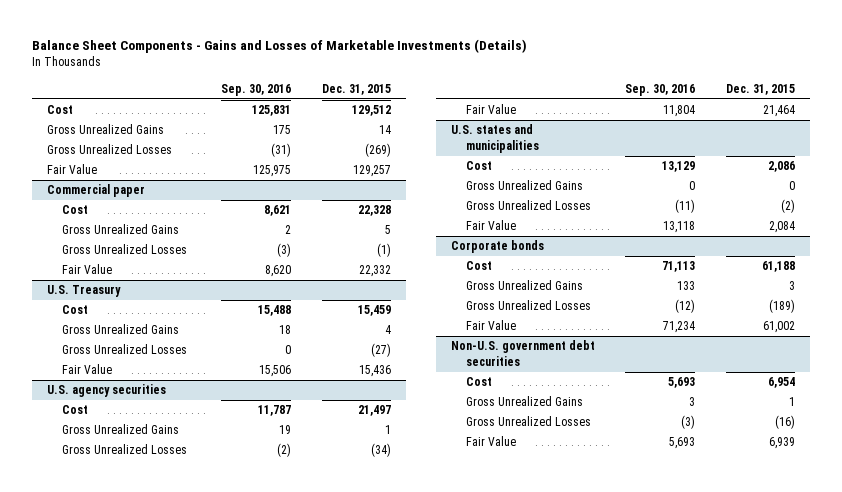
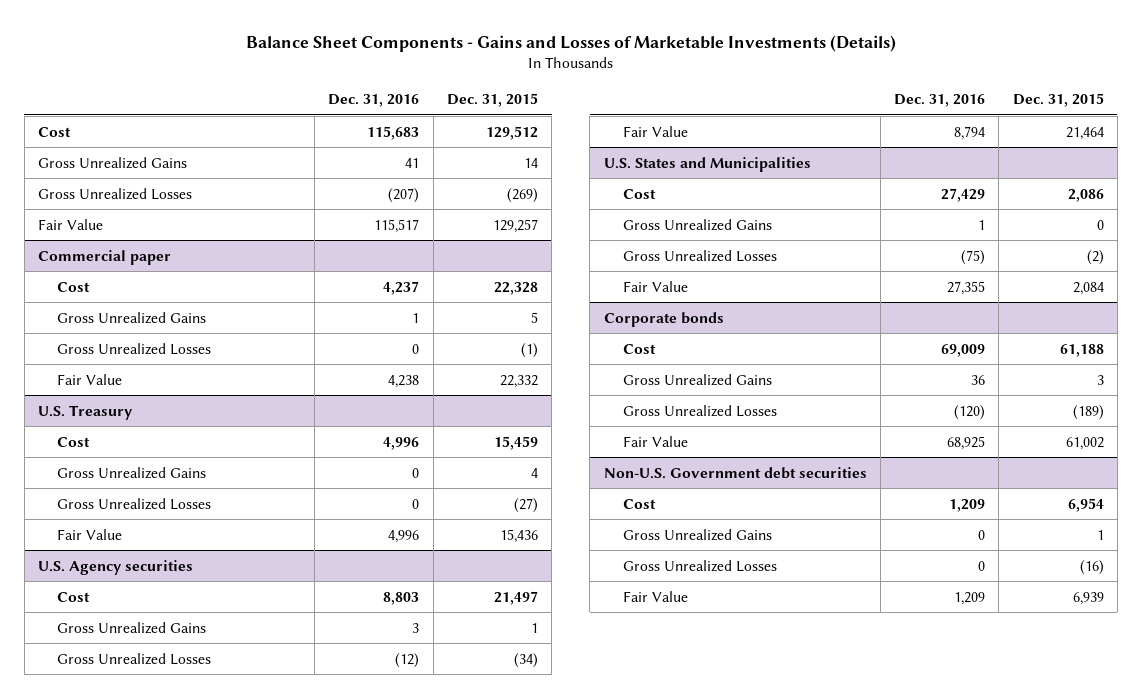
- | Sep. 30, 2016 | Dec. 31, 2015
+ | Dec. 31, 2016 | Dec. 31, 2015
- U.S. agency securities
+ U.S. Agency securities
- U.S. states and municipalities
+ U.S. States and Municipalities
- Non-U.S. government debt securities
+ Non-U.S. Government debt securities

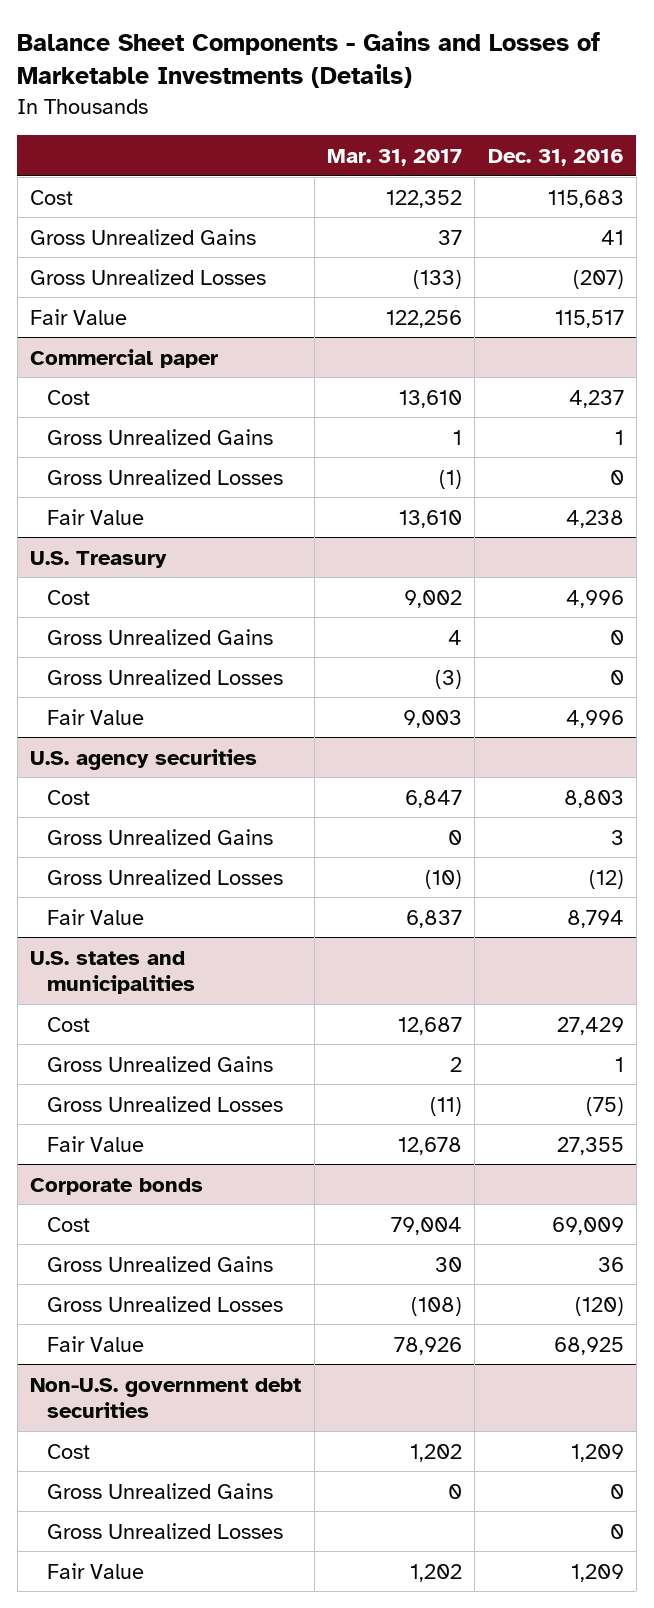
- | Dec. 31, 2016 | Dec. 31, 2015
+ | Mar. 31, 2017 | Dec. 31, 2016
- U.S. Agency securities
+ U.S. agency securities
- U.S. States and Municipalities
+ U.S. states and municipalities
- Non-U.S. Government debt securities
+ Non-U.S. government debt securities

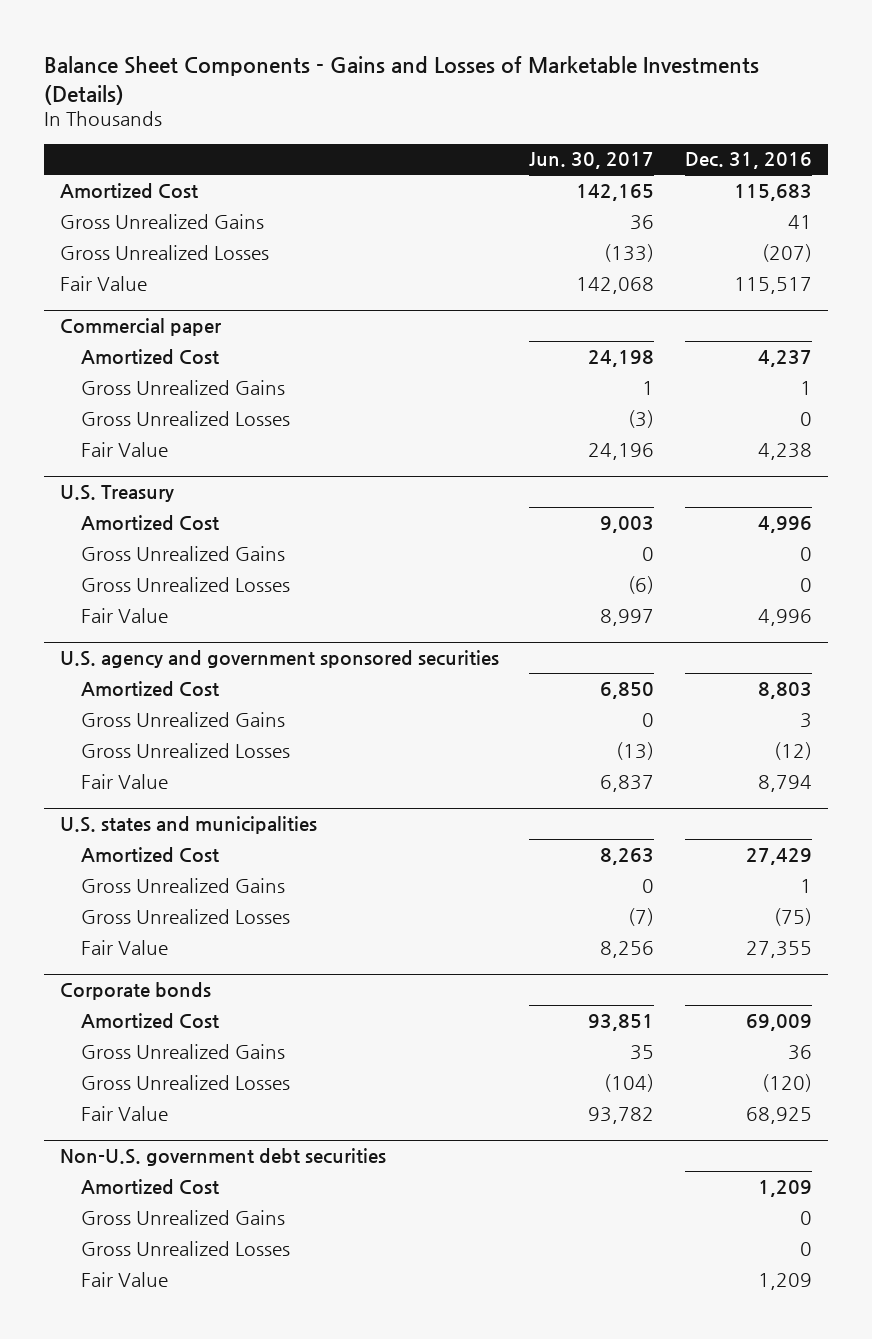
- | Mar. 31, 2017 | Dec. 31, 2016
+ | Jun. 30, 2017 | Dec. 31, 2016
- Cost | 122,352 | 115,683
+ Amortized Cost | 142,165 | 115,683
@ Commercial paper
- Cost | 13,610 | 4,237
+ Amortized Cost | 24,198 | 4,237
@ U.S. Treasury
- Cost | 9,002 | 4,996
+ Amortized Cost | 9,003 | 4,996
- U.S. agency securities
- Cost | 6,847 | 8,803
+ U.S. agency and government sponsored securities
+ Amortized Cost | 6,850 | 8,803
@ U.S. states and municipalities
- Cost | 12,687 | 27,429
+ Amortized Cost | 8,263 | 27,429
@ Corporate bonds
- Cost | 79,004 | 69,009
+ Amortized Cost | 93,851 | 69,009
@ Non-U.S. government debt securities
- Cost | 1,202 | 1,209
+ Amortized Cost | | 1,209

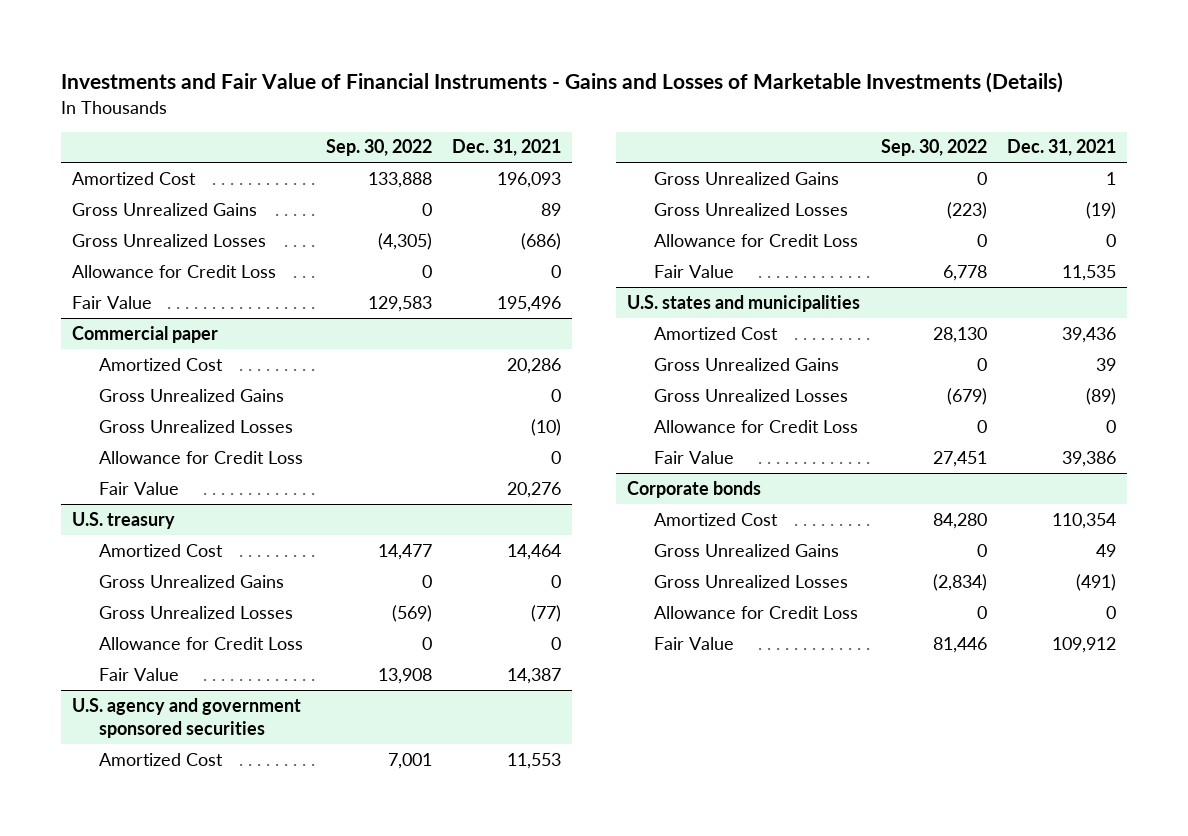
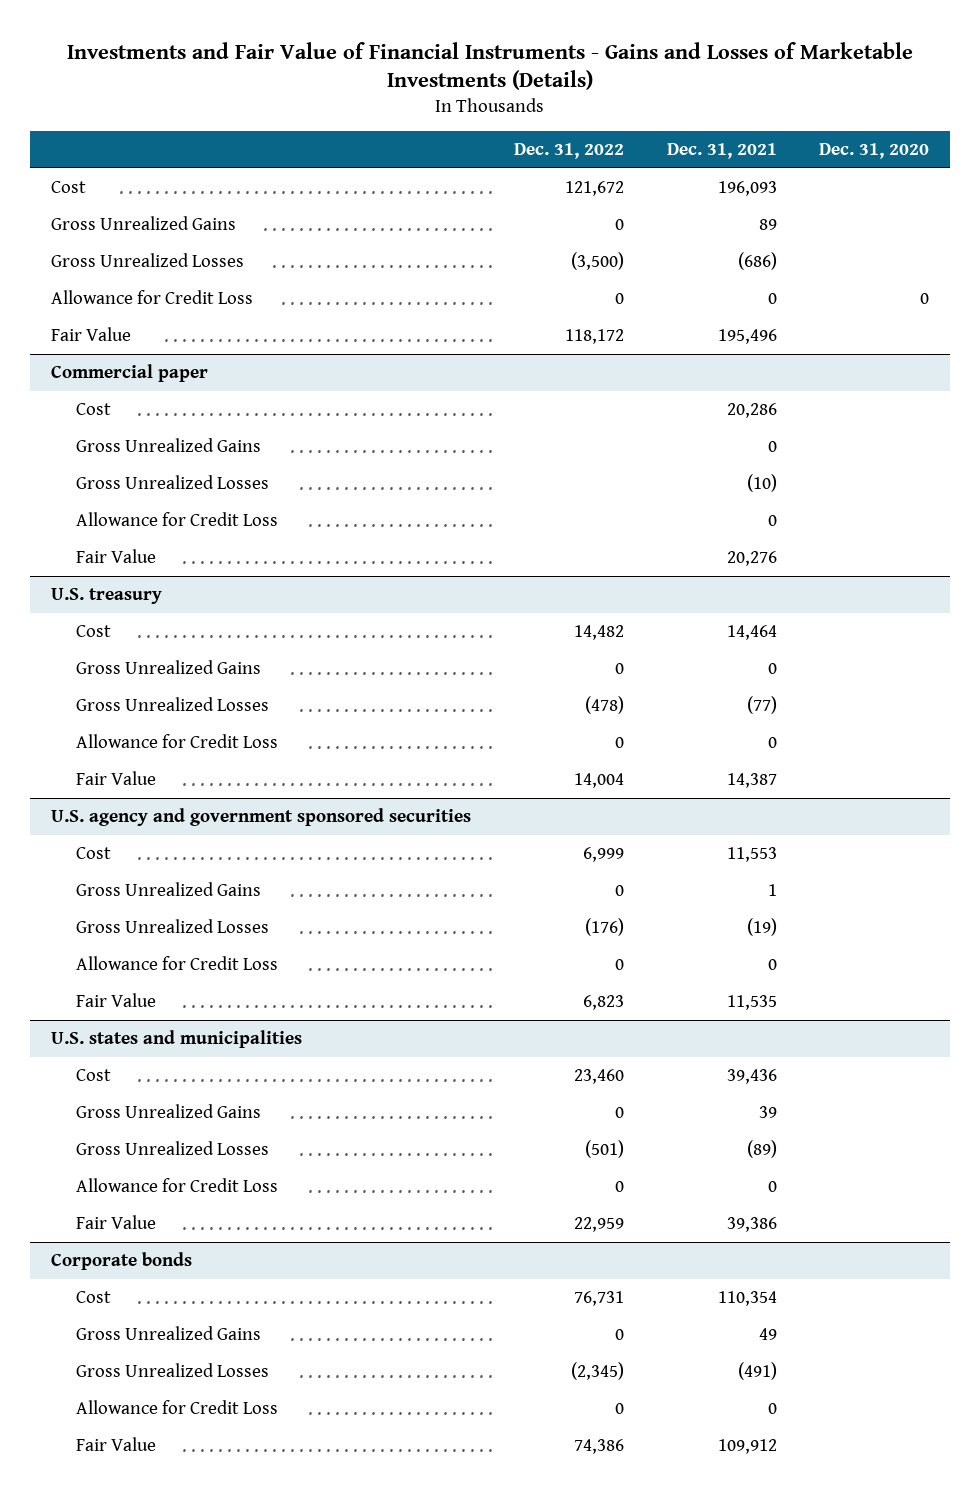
- | Sep. 30, 2022 | Dec. 31, 2021
+ | Dec. 31, 2022 | Dec. 31, 2021 | Dec. 31, 2020
- Amortized Cost | 133,888 | 196,093
+ Cost | 121,672 | 196,093 |
@ Commercial paper
- Amortized Cost | | 20,286
+ Cost | | 20,286 |
@ U.S. treasury
- Amortized Cost | 14,477 | 14,464
+ Cost | 14,482 | 14,464 |
@ U.S. agency and government sponsored securities
- Amortized Cost | 7,001 | 11,553
+ Cost | 6,999 | 11,553 |
@ U.S. states and municipalities
- Amortized Cost | 28,130 | 39,436
+ Cost | 23,460 | 39,436 |
@ Corporate bonds
- Amortized Cost | 84,280 | 110,354
+ Cost | 76,731 | 110,354 |

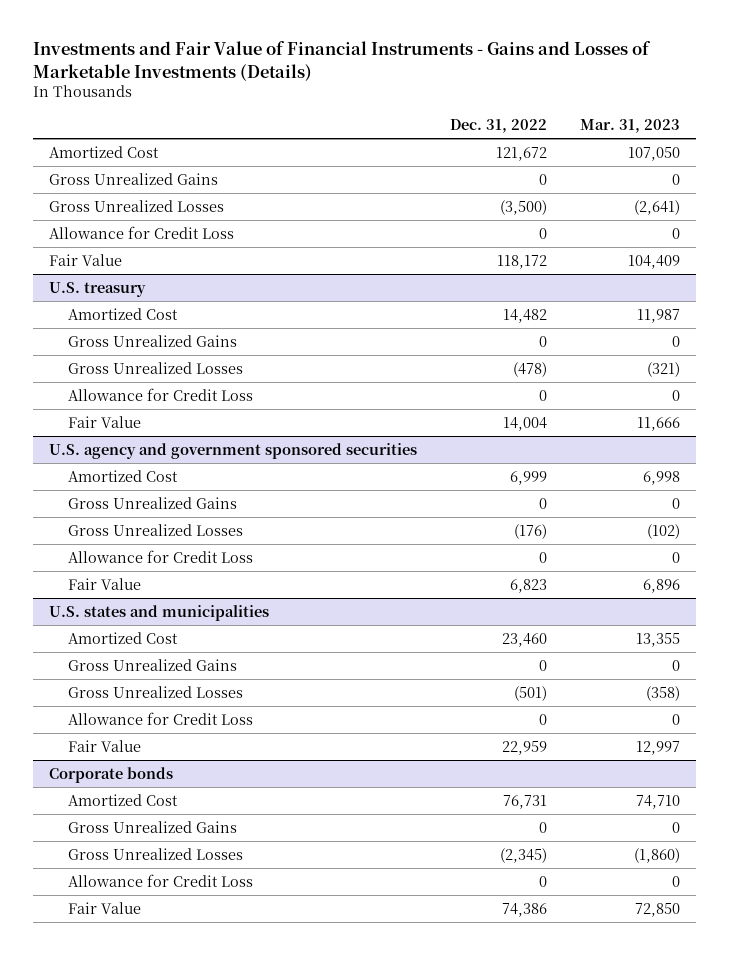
- | Dec. 31, 2022 | Dec. 31, 2021 | Dec. 31, 2020
+ | Dec. 31, 2022 | Mar. 31, 2023
- Cost | 121,672 | 196,093 |
+ Amortized Cost | 121,672 | 107,050
- Commercial paper
- Cost | | 20,286 |
- Gross Unrealized Gains | | 0 |
- Gross Unrealized Losses | | (10) |
- Allowance for Credit Loss | | 0 |
- Fair Value | | 20,276 |
@ U.S. treasury
- Cost | 14,482 | 14,464 |
+ Amortized Cost | 14,482 | 11,987
@ U.S. agency and government sponsored securities
- Cost | 6,999 | 11,553 |
+ Amortized Cost | 6,999 | 6,998
@ U.S. states and municipalities
- Cost | 23,460 | 39,436 |
+ Amortized Cost | 23,460 | 13,355
@ Corporate bonds
- Cost | 76,731 | 110,354 |
+ Amortized Cost | 76,731 | 74,710

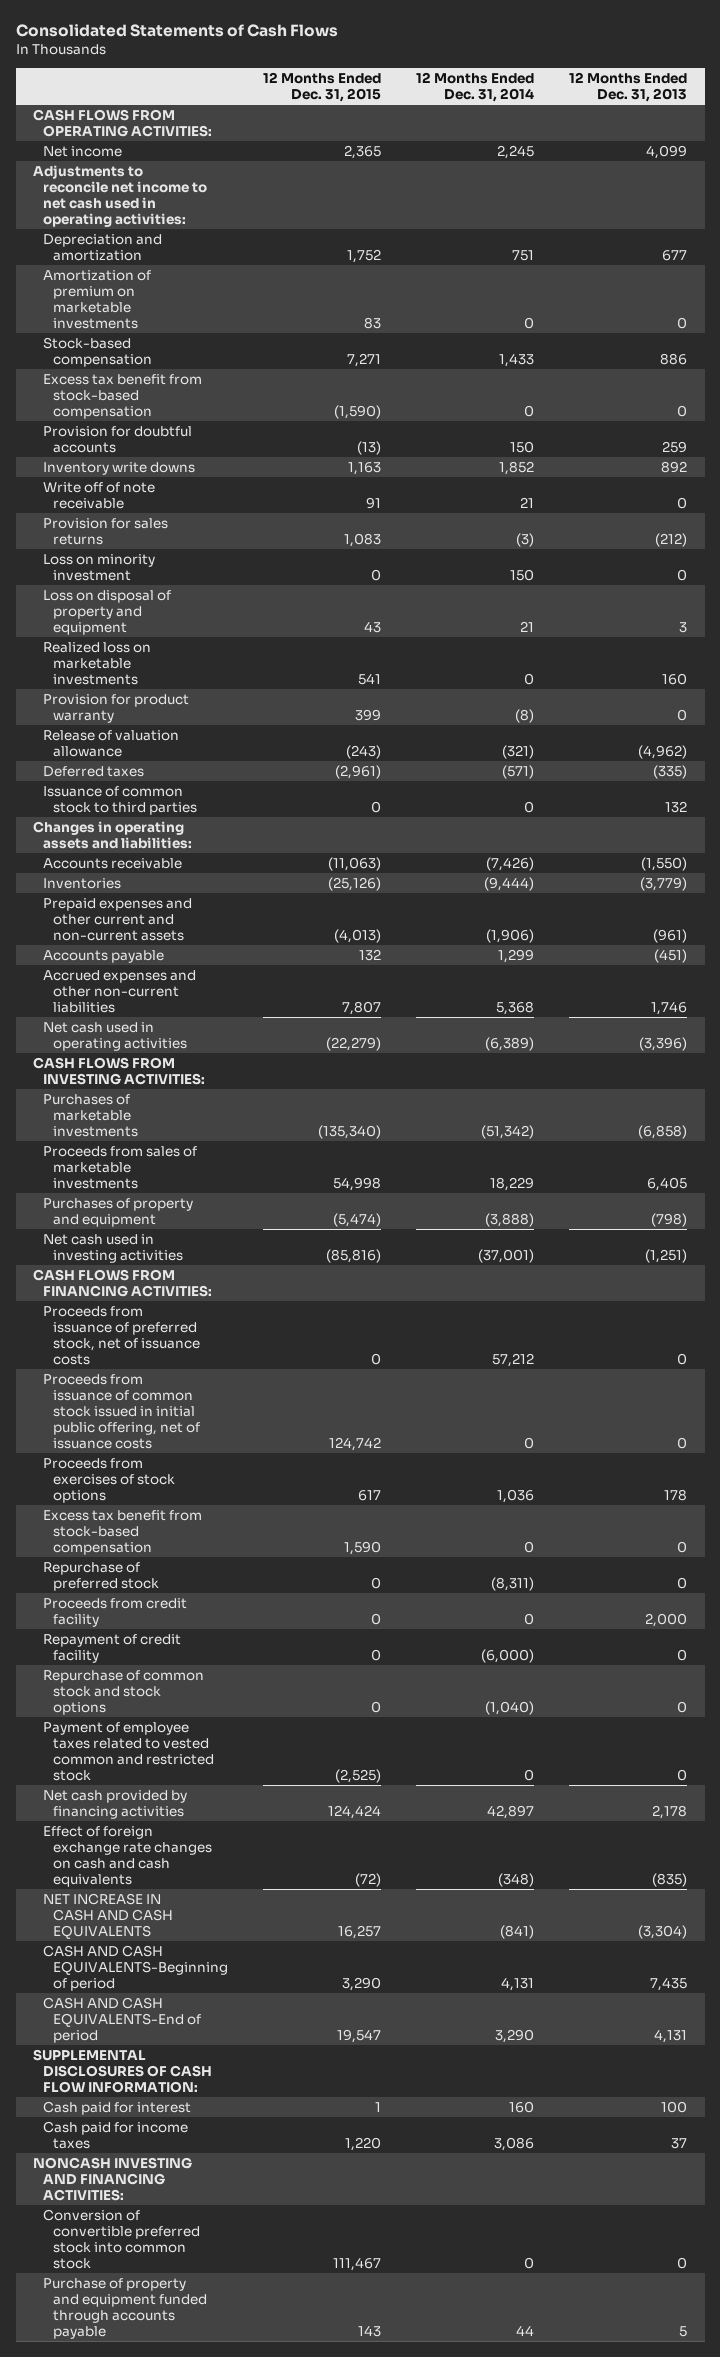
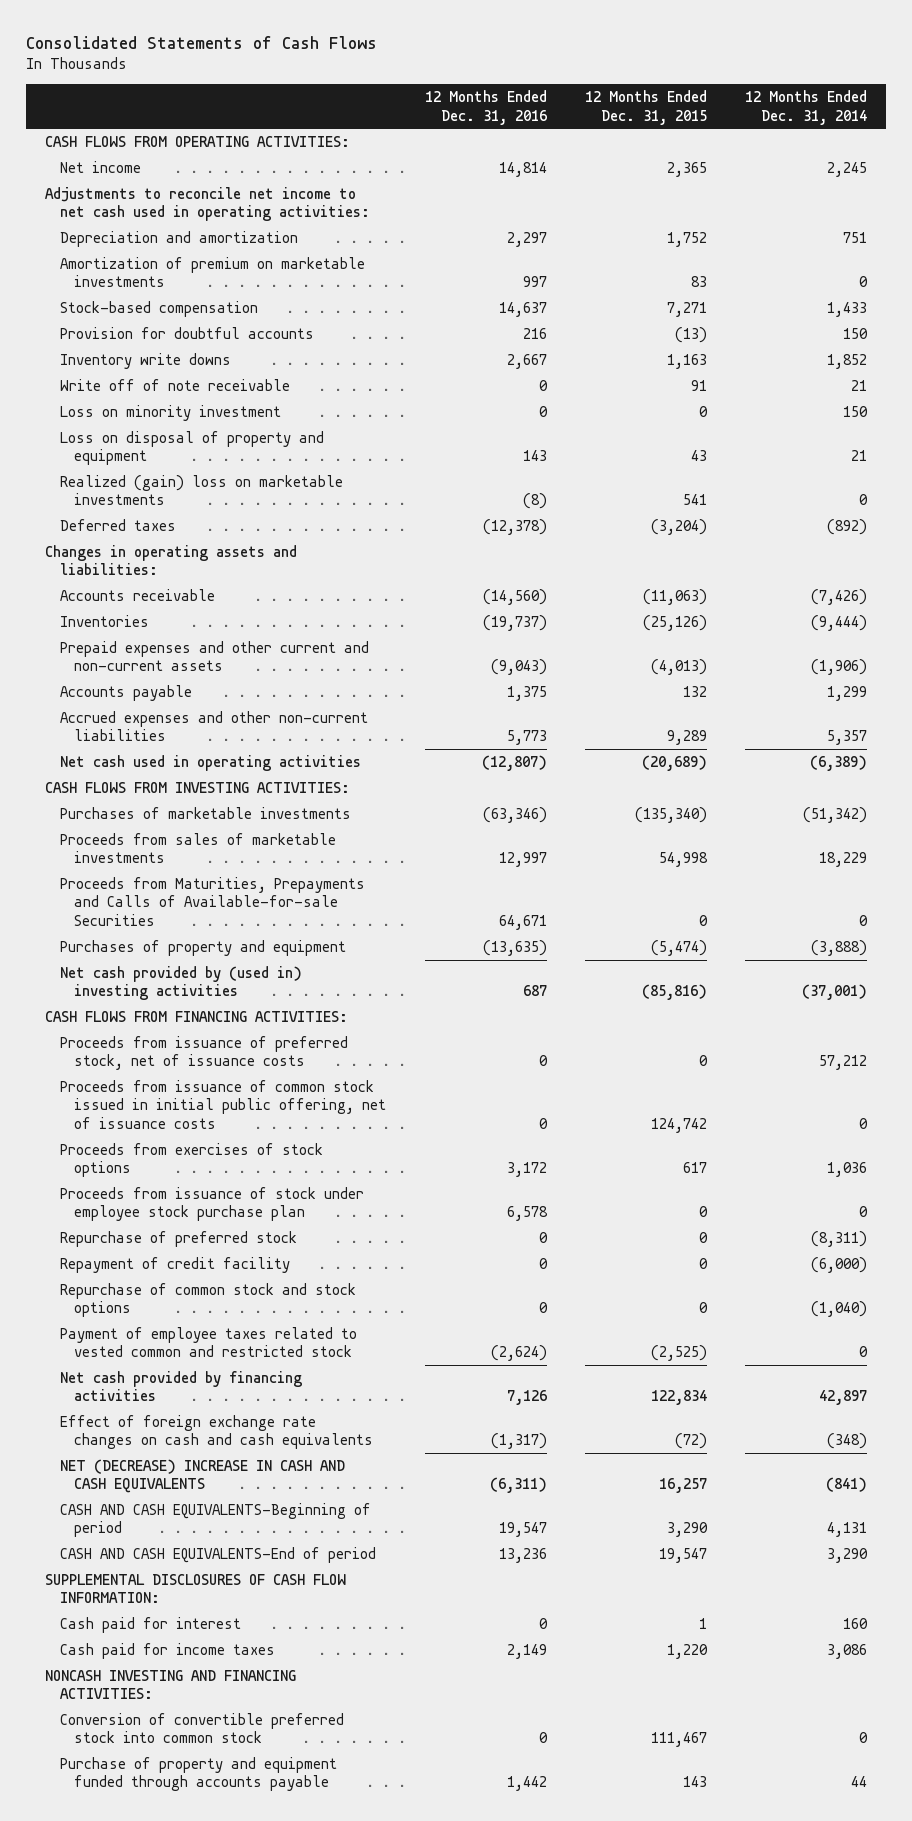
- | 12 Months Ended Dec. 31, 2015 | 12 Months Ended Dec. 31, 2014 | 12 Months Ended Dec. 31, 2013
+ | 12 Months Ended Dec. 31, 2016 | 12 Months Ended Dec. 31, 2015 | 12 Months Ended Dec. 31, 2014
- Excess tax benefit from stock-based compensation | (1,590) | 0 | 0
- Provision for sales returns | 1,083 | (3) | (212)
- Realized loss on marketable investments | 541 | 0 | 160
- Provision for product warranty | 399 | (8) | 0
- Release of valuation allowance | (243) | (321) | (4,962)
- Deferred taxes | (2,961) | (571) | (335)
- Issuance of common stock to third parties | 0 | 0 | 132
+ Realized (gain) loss on marketable investments | (8) | 541 | 0
+ Deferred taxes | (12,378) | (3,204) | (892)
- Accrued expenses and other non-current liabilities | 7,807 | 5,368 | 1,746
- Net cash used in operating activities | (22,279) | (6,389) | (3,396)
+ Accrued expenses and other non-current liabilities | 5,773 | 9,289 | 5,357
+ Net cash used in operating activities | (12,807) | (20,689) | (6,389)
+ Proceeds from Maturities, Prepayments and Calls of Available-for-sale Securities | 64,671 | 0 | 0
- Net cash used in investing activities | (85,816) | (37,001) | (1,251)
+ Net cash provided by (used in) investing activities | 687 | (85,816) | (37,001)
- Excess tax benefit from stock-based compensation | 1,590 | 0 | 0
+ Proceeds from issuance of stock under employee stock purchase plan | 6,578 | 0 | 0
- Proceeds from credit facility | 0 | 0 | 2,000
- Net cash provided by financing activities | 124,424 | 42,897 | 2,178
+ Net cash provided by financing activities | 7,126 | 122,834 | 42,897
- NET INCREASE IN CASH AND CASH EQUIVALENTS | 16,257 | (841) | (3,304)
+ NET (DECREASE) INCREASE IN CASH AND CASH EQUIVALENTS | (6,311) | 16,257 | (841)

